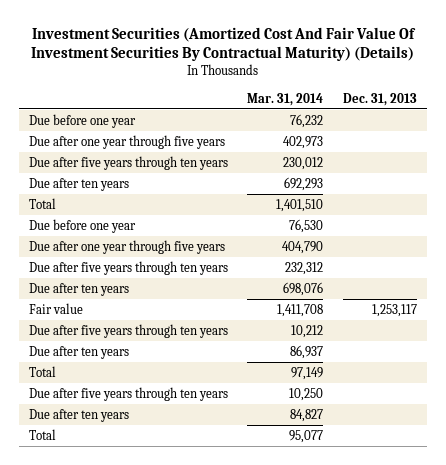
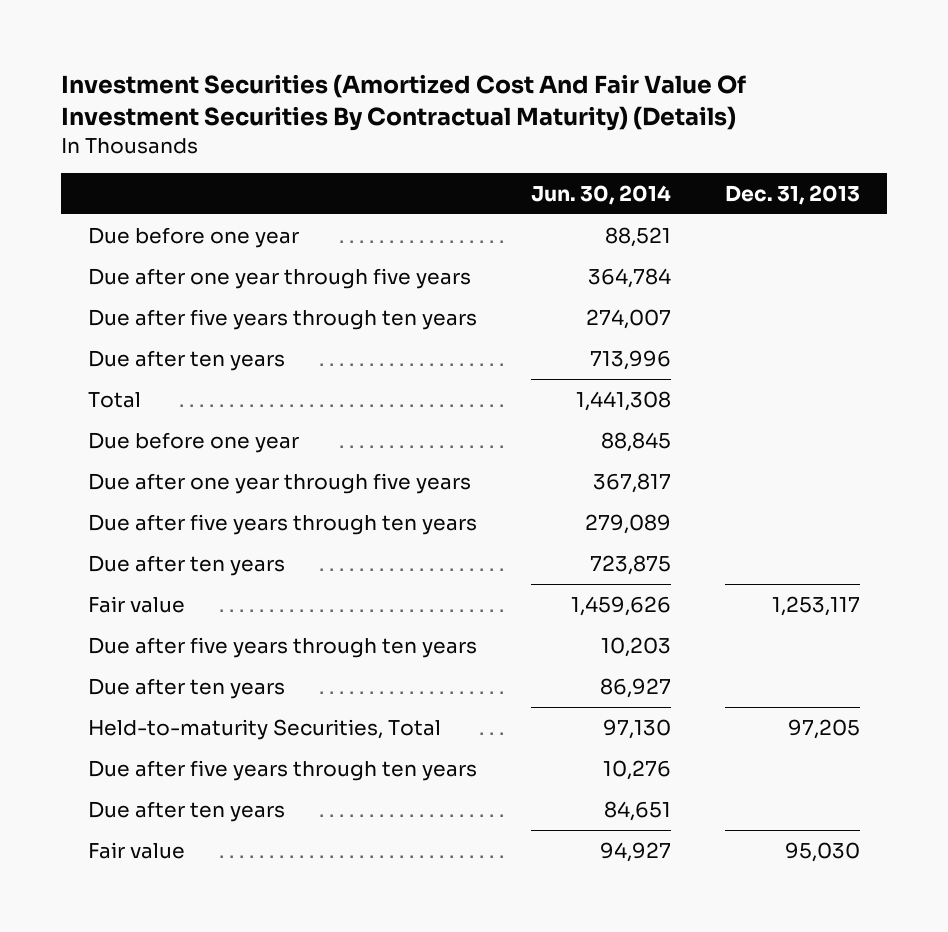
- | Mar. 31, 2014 | Dec. 31, 2013
+ | Jun. 30, 2014 | Dec. 31, 2013
- Total | 97,149 |
+ Held-to-maturity Securities, Total | 97,130 | 97,205
- Total | 95,077 |
+ Fair value | 94,927 | 95,030

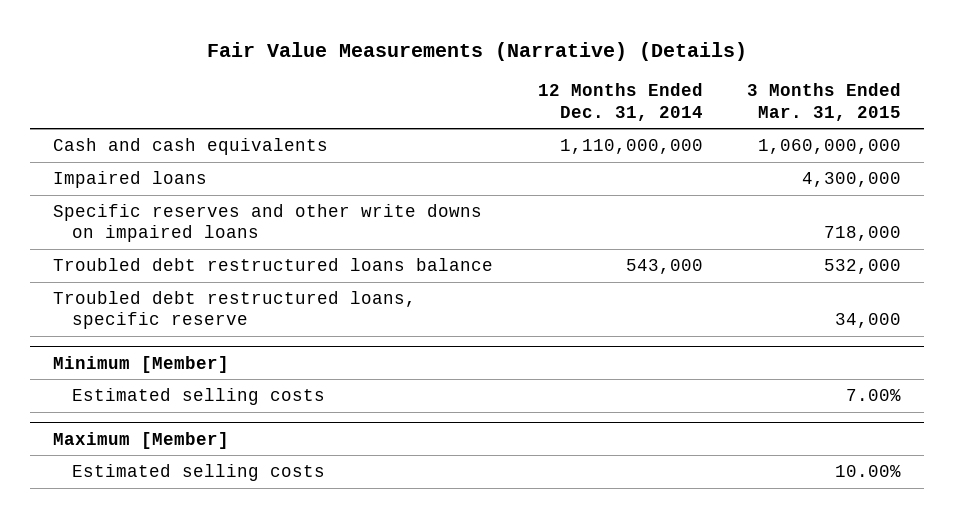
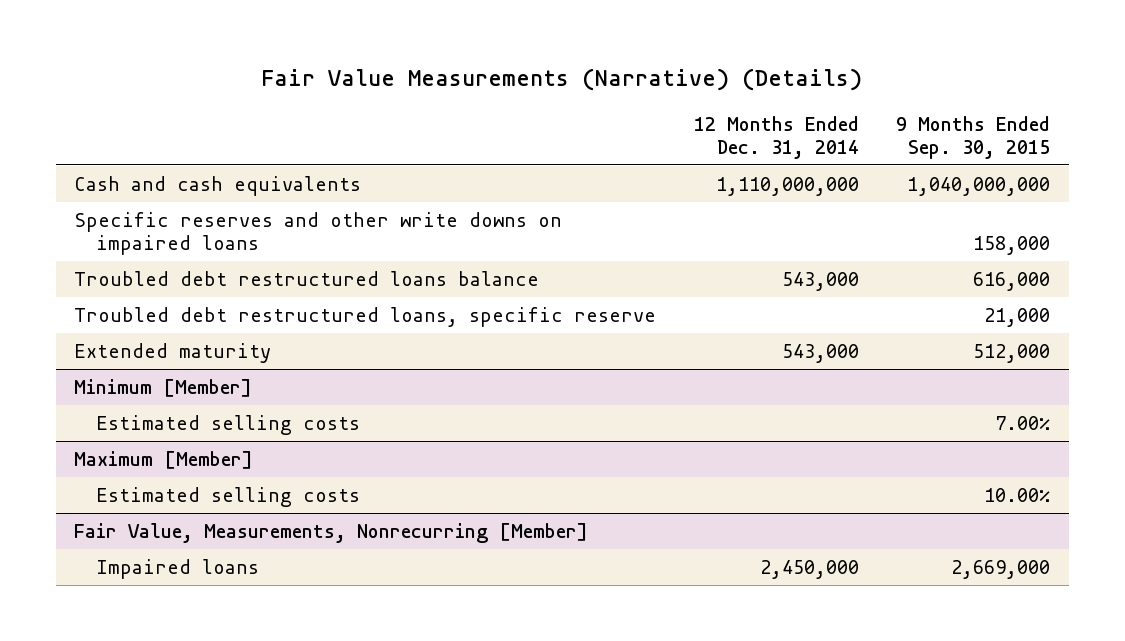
- | 12 Months Ended Dec. 31, 2014 | 3 Months Ended Mar. 31, 2015
+ | 12 Months Ended Dec. 31, 2014 | 9 Months Ended Sep. 30, 2015
- Impaired loans | | 4,300,000
+ Extended maturity | 543,000 | 512,000
+ Fair Value, Measurements, Nonrecurring [Member]
+ Impaired loans | 2,450,000 | 2,669,000

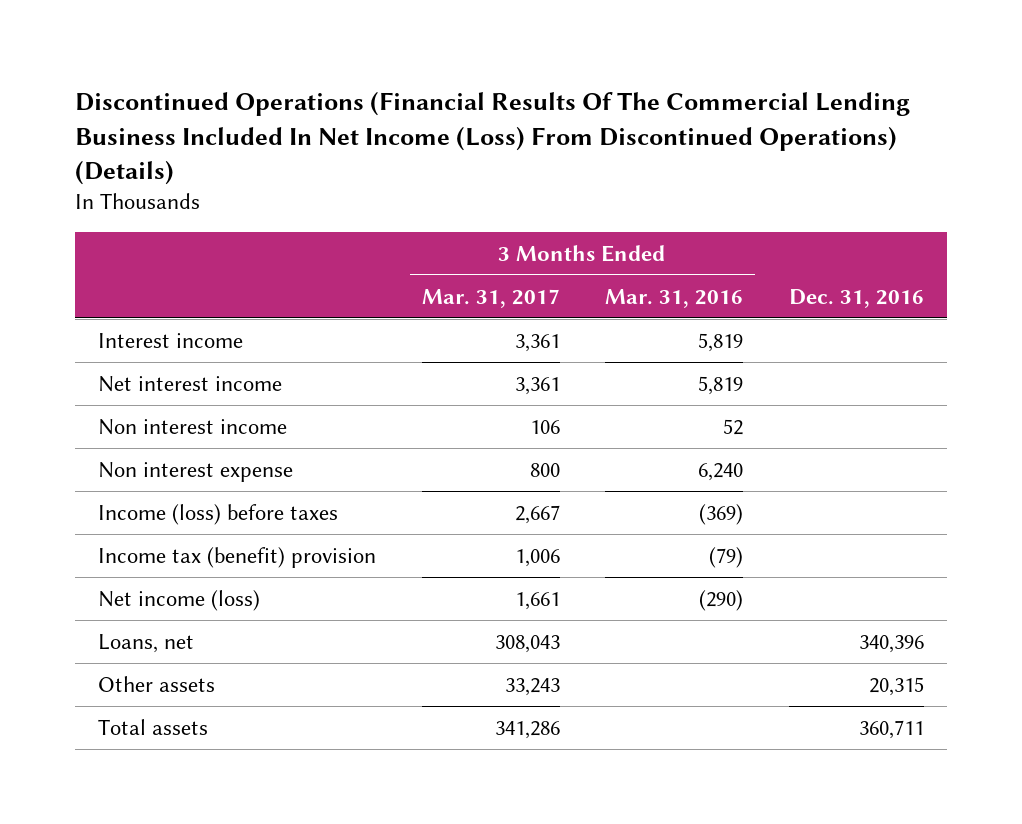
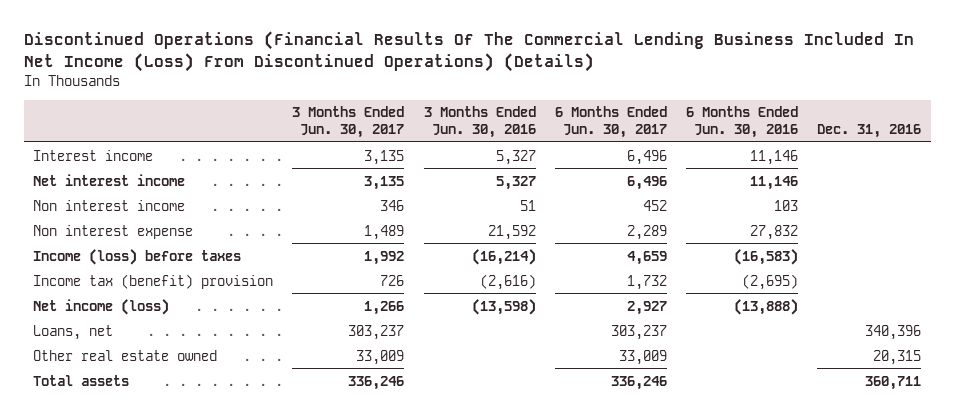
- | 3 Months Ended Mar. 31, 2017 | 3 Months Ended Mar. 31, 2016 | Dec. 31, 2016
+ | 3 Months Ended Jun. 30, 2017 | 3 Months Ended Jun. 30, 2016 | 6 Months Ended Jun. 30, 2017 | 6 Months Ended Jun. 30, 2016 | Dec. 31, 2016
- Other assets | 33,243 | | 20,315
+ Other real estate owned | 33,009 | | 33,009 | | 20,315

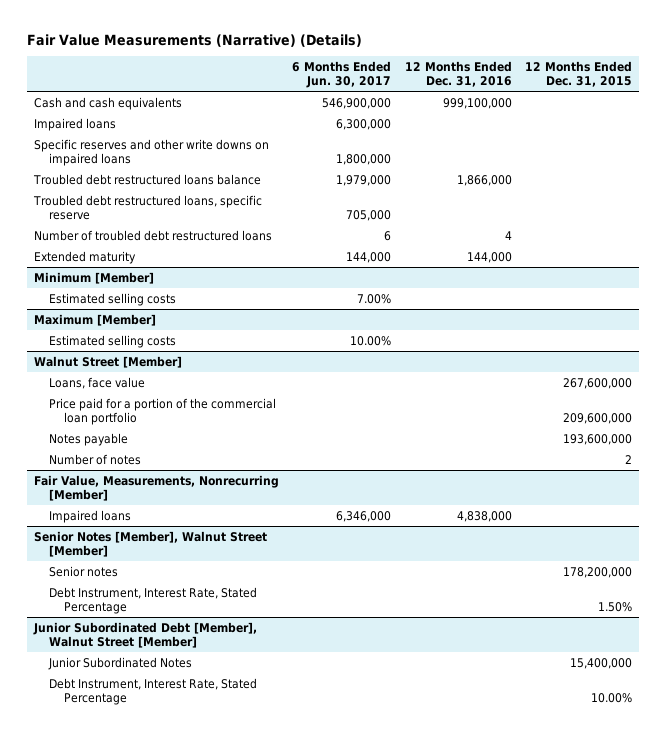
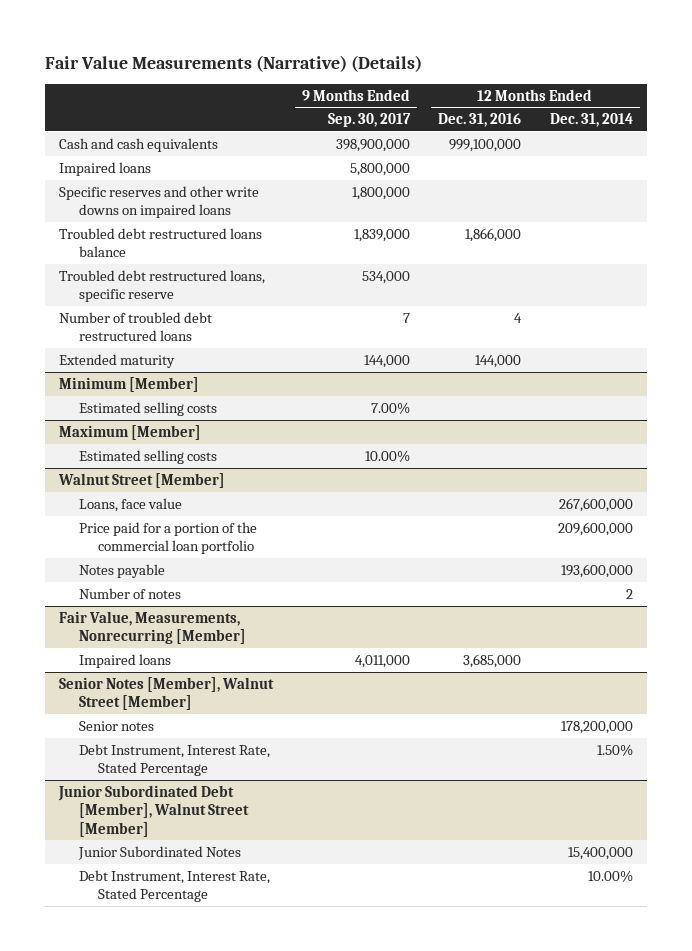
- | 6 Months Ended Jun. 30, 2017 | 12 Months Ended Dec. 31, 2016 | 12 Months Ended Dec. 31, 2015
+ | 9 Months Ended Sep. 30, 2017 | 12 Months Ended Dec. 31, 2016 | 12 Months Ended Dec. 31, 2014
@ Fair Value, Measurements, Nonrecurring [Member]
- Impaired loans | 6,346,000 | 4,838,000 |
+ Impaired loans | 4,011,000 | 3,685,000 |

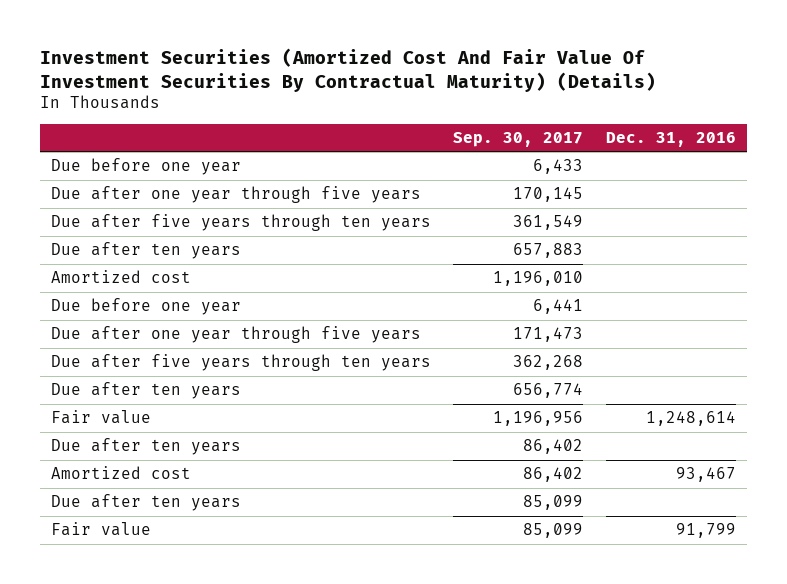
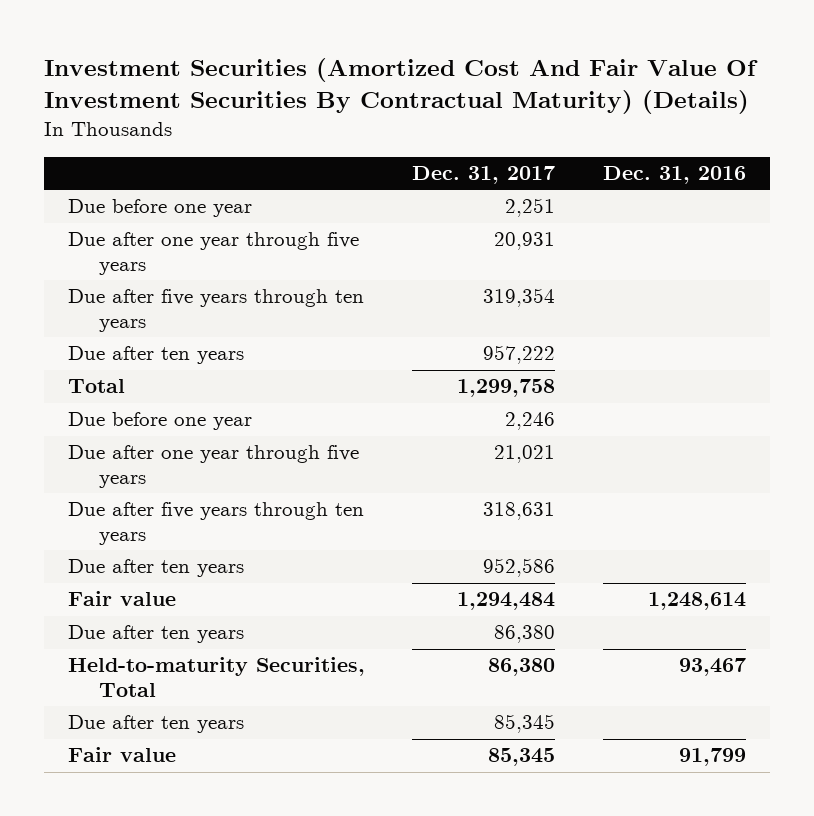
- | Sep. 30, 2017 | Dec. 31, 2016
+ | Dec. 31, 2017 | Dec. 31, 2016
- Amortized cost | 1,196,010 |
+ Total | 1,299,758 |
- Amortized cost | 86,402 | 93,467
+ Held-to-maturity Securities, Total | 86,380 | 93,467

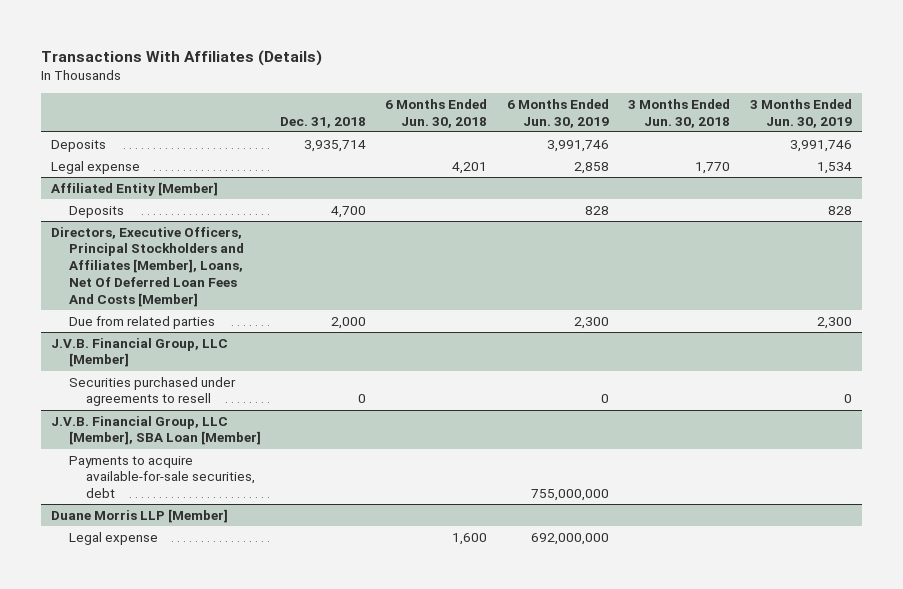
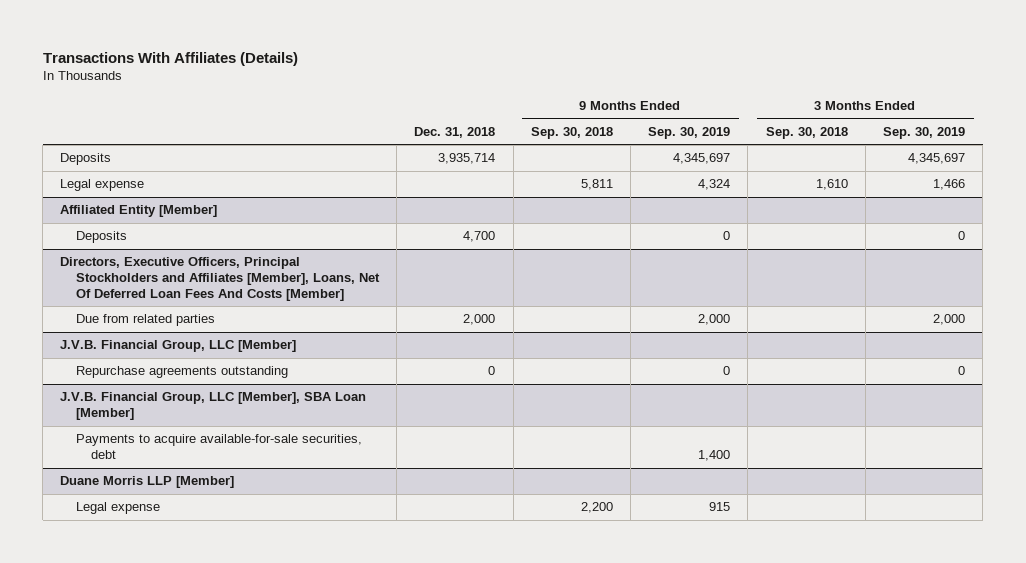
- | Dec. 31, 2018 | 6 Months Ended Jun. 30, 2018 | 6 Months Ended Jun. 30, 2019 | 3 Months Ended Jun. 30, 2018 | 3 Months Ended Jun. 30, 2019
+ | Dec. 31, 2018 | 9 Months Ended Sep. 30, 2018 | 9 Months Ended Sep. 30, 2019 | 3 Months Ended Sep. 30, 2018 | 3 Months Ended Sep. 30, 2019
@ J.V.B. Financial Group, LLC [Member]
- Securities purchased under agreements to resell | 0 | | 0 | | 0
+ Repurchase agreements outstanding | 0 | | 0 | | 0

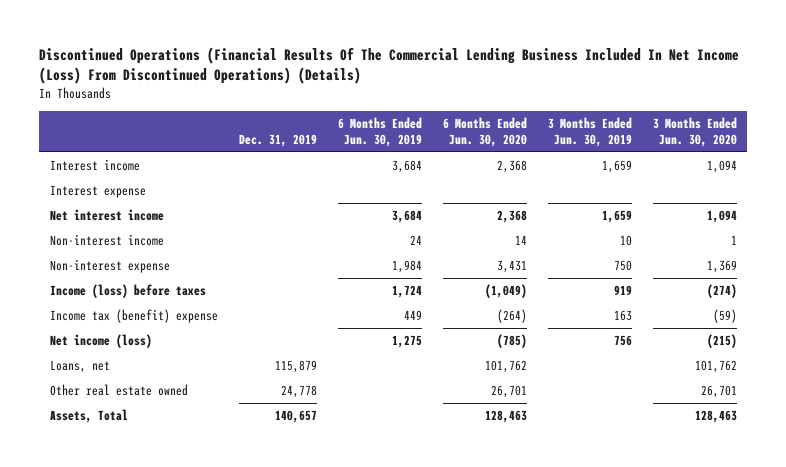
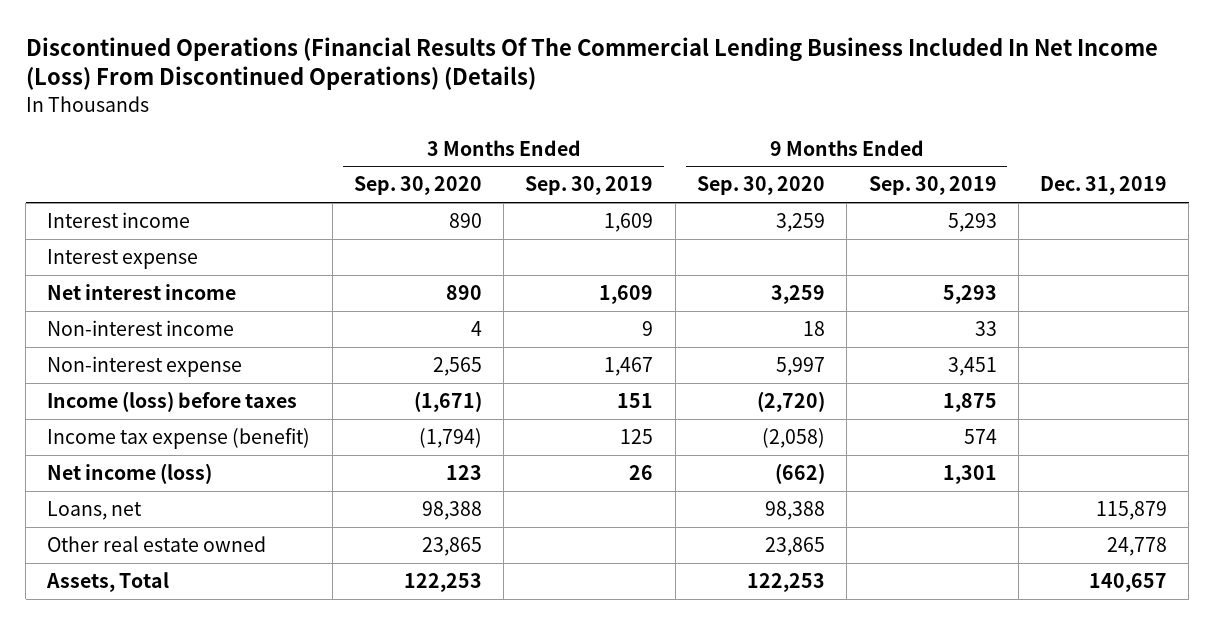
- | Dec. 31, 2019 | 6 Months Ended Jun. 30, 2019 | 6 Months Ended Jun. 30, 2020 | 3 Months Ended Jun. 30, 2019 | 3 Months Ended Jun. 30, 2020
+ | 3 Months Ended Sep. 30, 2020 | 3 Months Ended Sep. 30, 2019 | 9 Months Ended Sep. 30, 2020 | 9 Months Ended Sep. 30, 2019 | Dec. 31, 2019
- Income tax (benefit) expense | | 449 | (264) | 163 | (59)
+ Income tax expense (benefit) | (1,794) | 125 | (2,058) | 574 |

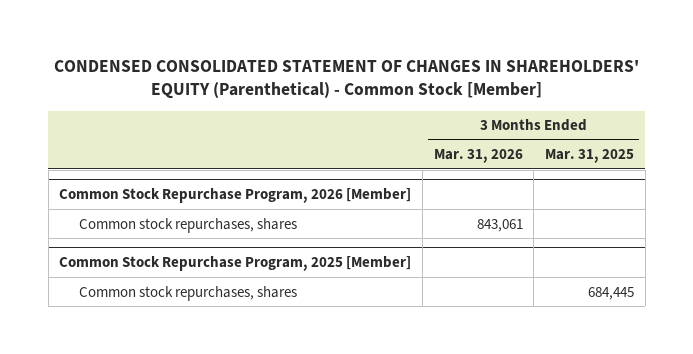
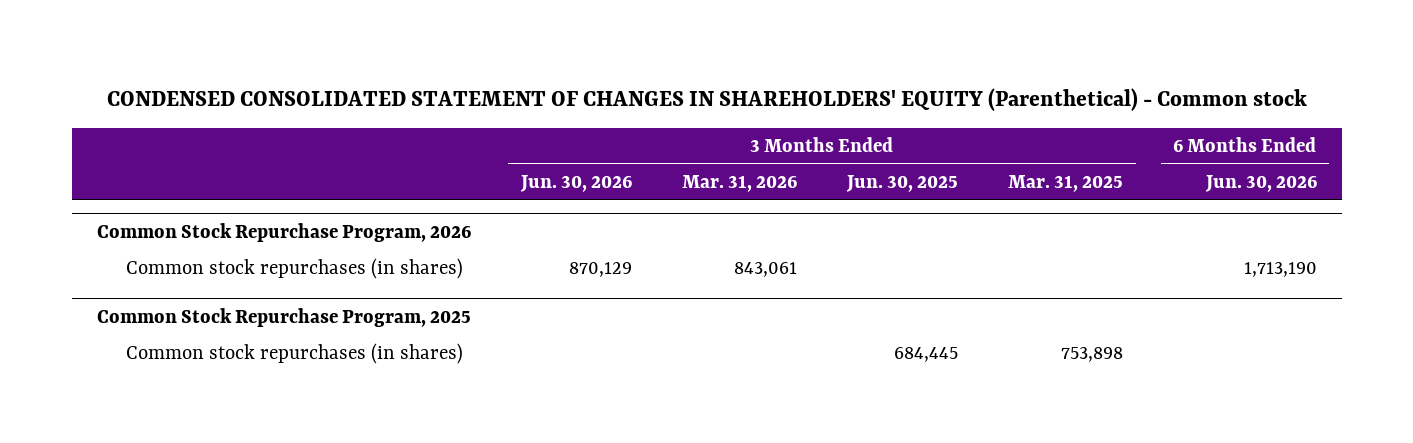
- CONDENSED CONSOLIDATED STATEMENT OF CHANGES IN SHAREHOLDERS' EQUITY (Parenthetical) - Common Stock [Member]
+ CONDENSED CONSOLIDATED STATEMENT OF CHANGES IN SHAREHOLDERS' EQUITY (Parenthetical) - Common stock
- | 3 Months Ended Mar. 31, 2026 | 3 Months Ended Mar. 31, 2025
+ | 3 Months Ended Jun. 30, 2026 | 3 Months Ended Mar. 31, 2026 | 3 Months Ended Jun. 30, 2025 | 3 Months Ended Mar. 31, 2025 | 6 Months Ended Jun. 30, 2026
- Common Stock Repurchase Program, 2026 [Member]
- Common stock repurchases, shares | 843,061 |
- Common Stock Repurchase Program, 2025 [Member]
- Common stock repurchases, shares | | 684,445
+ Common Stock Repurchase Program, 2026
+ Common stock repurchases (in shares) | 870,129 | 843,061 | | | 1,713,190
+ Common Stock Repurchase Program, 2025
+ Common stock repurchases (in shares) | | | 684,445 | 753,898 |

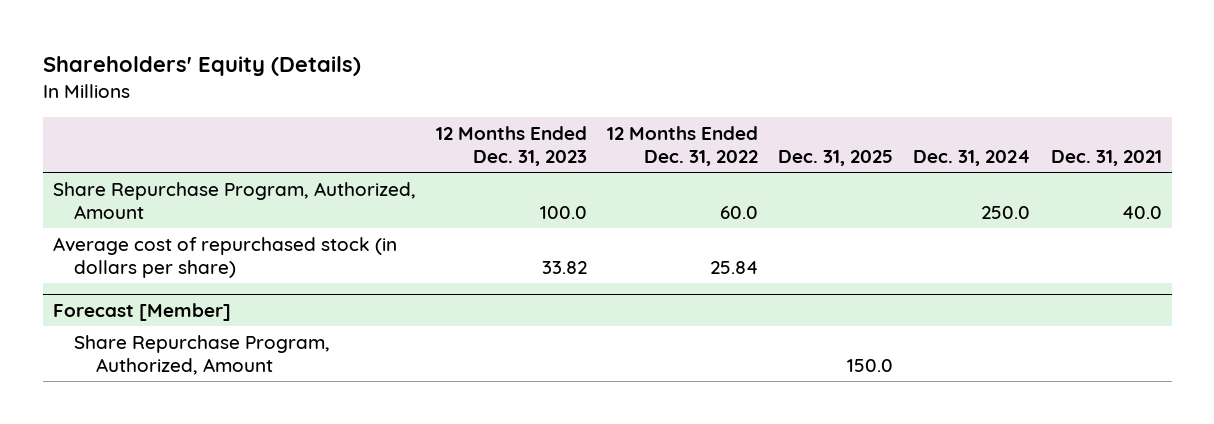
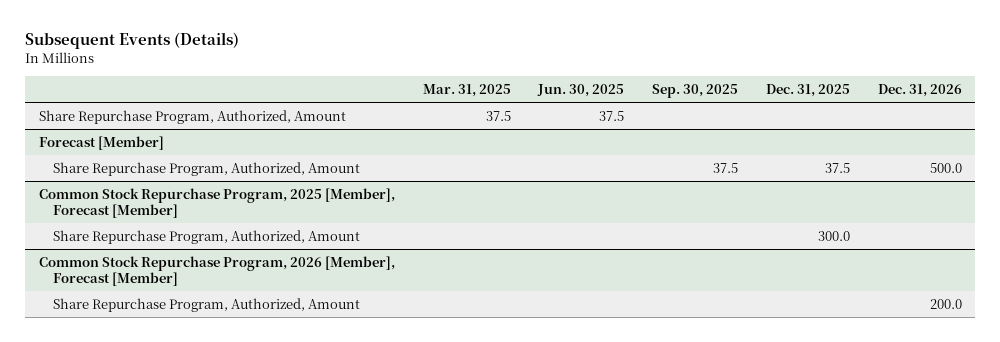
- Shareholders' Equity (Details)
+ Subsequent Events (Details)
- | 12 Months Ended Dec. 31, 2023 | 12 Months Ended Dec. 31, 2022 | Dec. 31, 2025 | Dec. 31, 2024 | Dec. 31, 2021
+ | Mar. 31, 2025 | Jun. 30, 2025 | Sep. 30, 2025 | Dec. 31, 2025 | Dec. 31, 2026
- Average cost of repurchased stock (in dollars per share) | 33.82 | 25.84 | | |
@ Forecast [Member]
- Share Repurchase Program, Authorized, Amount | | | 150.0 | |
+ Share Repurchase Program, Authorized, Amount | | | 37.5 | 37.5 | 500.0
+ Common Stock Repurchase Program, 2025 [Member], Forecast [Member]
+ Share Repurchase Program, Authorized, Amount | | | | 300.0 |
+ Common Stock Repurchase Program, 2026 [Member], Forecast [Member]
+ Share Repurchase Program, Authorized, Amount | | | | | 200.0

